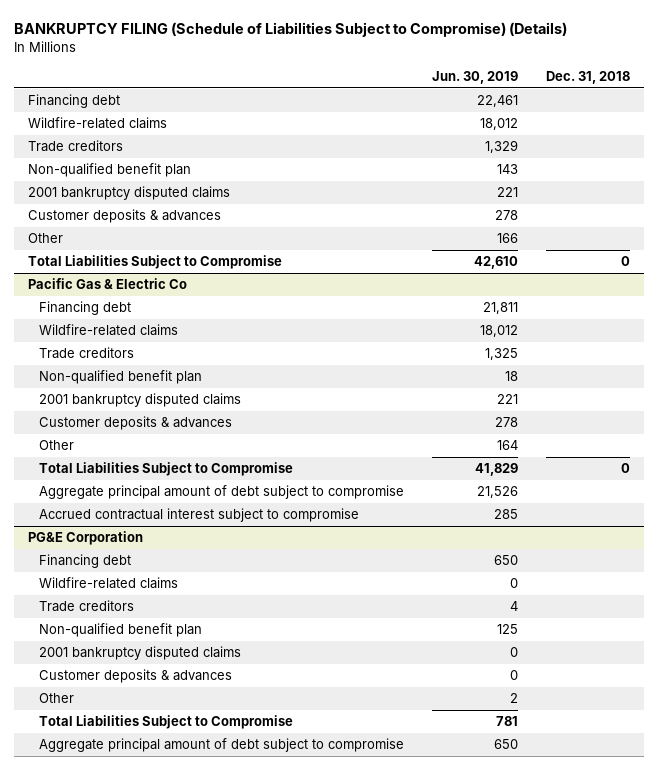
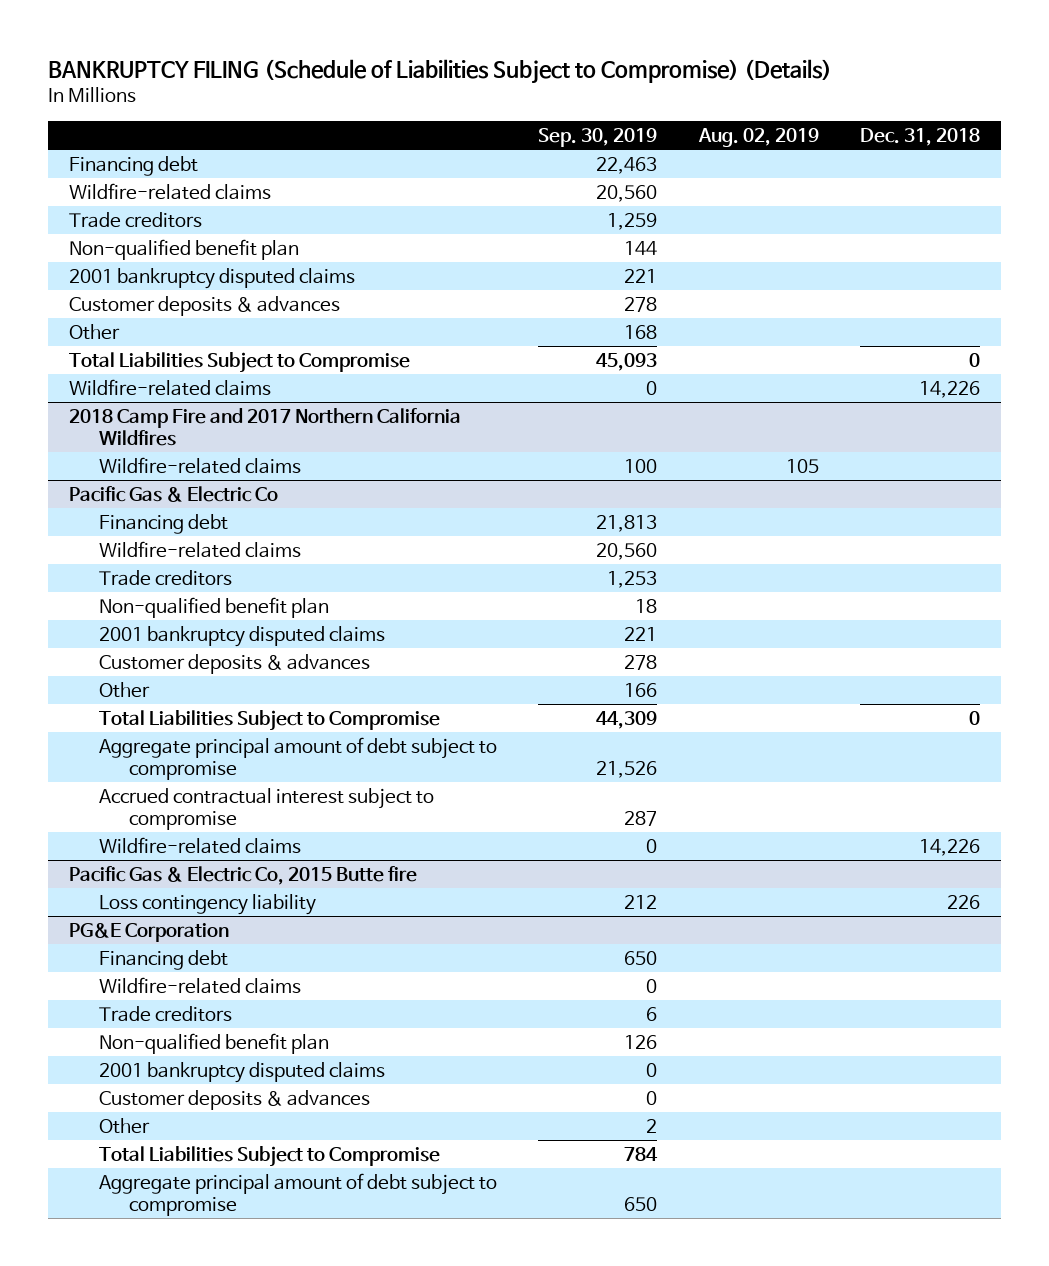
- | Jun. 30, 2019 | Dec. 31, 2018
+ | Sep. 30, 2019 | Aug. 02, 2019 | Dec. 31, 2018
+ Wildfire-related claims | 0 | | 14,226
+ 2018 Camp Fire and 2017 Northern California Wildfires
+ Wildfire-related claims | 100 | 105 |
@ Pacific Gas & Electric Co
+ Wildfire-related claims | 0 | | 14,226
+ Pacific Gas & Electric Co, 2015 Butte fire
+ Loss contingency liability | 212 | | 226

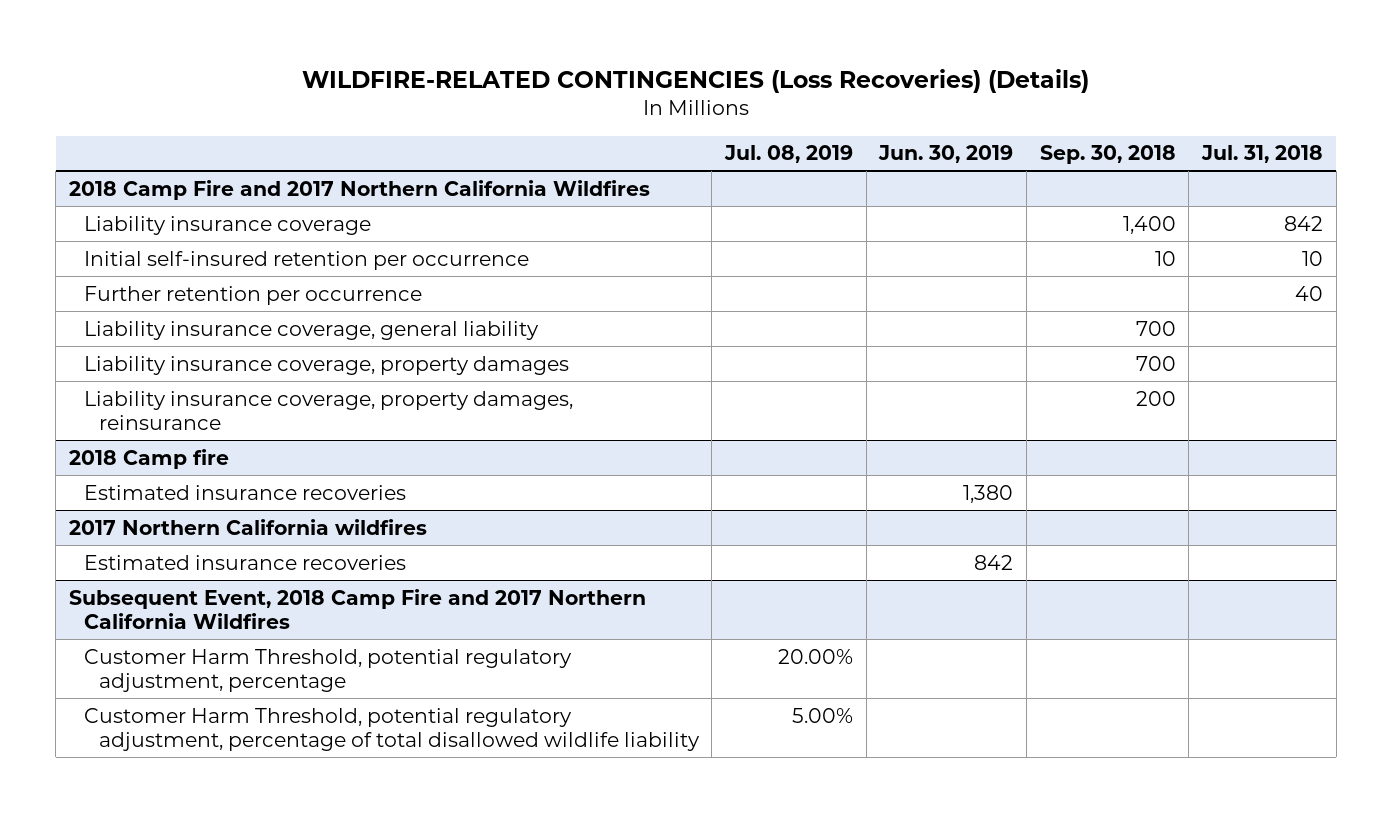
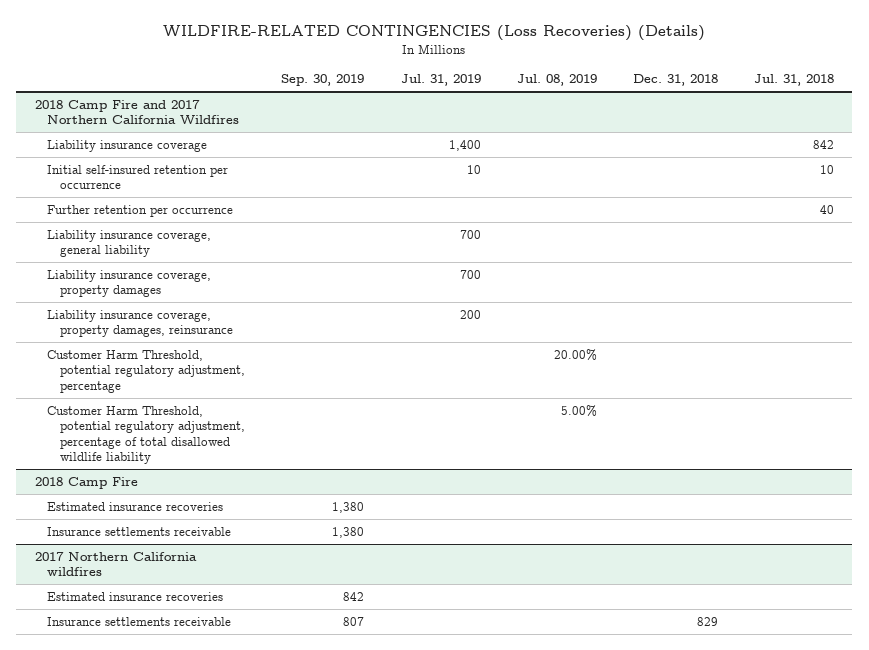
- | Jul. 08, 2019 | Jun. 30, 2019 | Sep. 30, 2018 | Jul. 31, 2018
+ | Sep. 30, 2019 | Jul. 31, 2019 | Jul. 08, 2019 | Dec. 31, 2018 | Jul. 31, 2018
- 2018 Camp fire
@ 2018 Camp Fire and 2017 Northern California Wildfires
+ Customer Harm Threshold, potential regulatory adjustment, percentage | | | 20.00% | |
+ Customer Harm Threshold, potential regulatory adjustment, percentage of total disallowed wildlife liability | | | 5.00% | |
+ 2018 Camp Fire
+ Insurance settlements receivable | 1,380 | | | |
- Subsequent Event, 2018 Camp Fire and 2017 Northern California Wildfires
- Customer Harm Threshold, potential regulatory adjustment, percentage | 20.00% | | |
- Customer Harm Threshold, potential regulatory adjustment, percentage of total disallowed wildlife liability | 5.00% | | |
@ 2017 Northern California wildfires
+ Insurance settlements receivable | 807 | | | 829 |

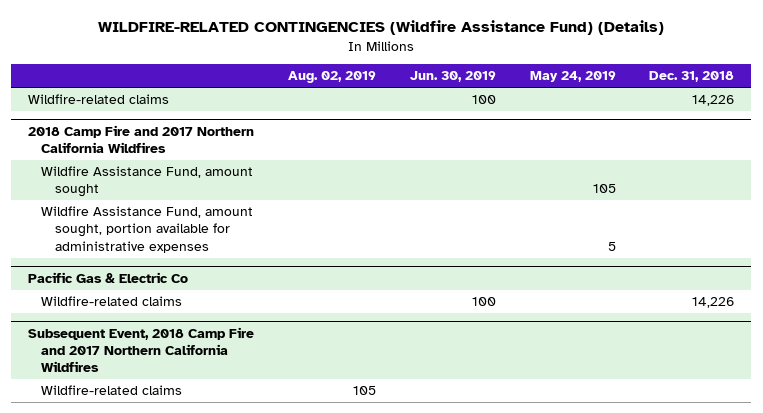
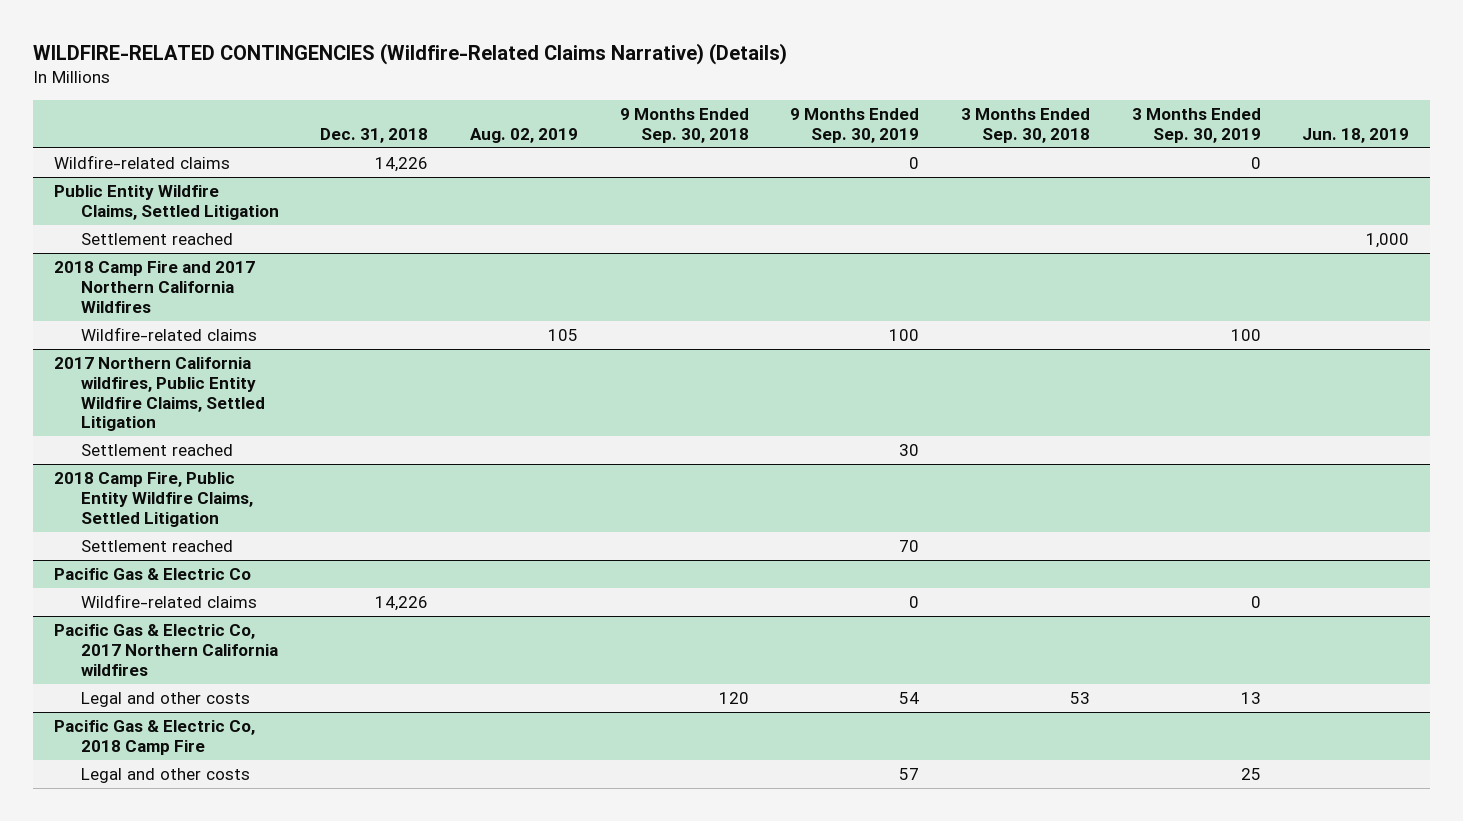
- WILDFIRE-RELATED CONTINGENCIES (Wildfire Assistance Fund) (Details)
+ WILDFIRE-RELATED CONTINGENCIES (Wildfire-Related Claims Narrative) (Details)
- | Aug. 02, 2019 | Jun. 30, 2019 | May 24, 2019 | Dec. 31, 2018
+ | Dec. 31, 2018 | Aug. 02, 2019 | 9 Months Ended Sep. 30, 2018 | 9 Months Ended Sep. 30, 2019 | 3 Months Ended Sep. 30, 2018 | 3 Months Ended Sep. 30, 2019 | Jun. 18, 2019
+ Public Entity Wildfire Claims, Settled Litigation
+ Settlement reached | | | | | | | 1,000
@ 2018 Camp Fire and 2017 Northern California Wildfires
- Wildfire Assistance Fund, amount sought | | | 105 |
- Wildfire Assistance Fund, amount sought, portion available for administrative expenses | | | 5 |
+ Wildfire-related claims | | 105 | | 100 | | 100 |
+ 2017 Northern California wildfires, Public Entity Wildfire Claims, Settled Litigation
+ Settlement reached | | | | 30 | | |
+ 2018 Camp Fire, Public Entity Wildfire Claims, Settled Litigation
+ Settlement reached | | | | 70 | | |
- Subsequent Event, 2018 Camp Fire and 2017 Northern California Wildfires
- Wildfire-related claims | 105 | | |
+ Pacific Gas & Electric Co, 2017 Northern California wildfires
+ Legal and other costs | | | 120 | 54 | 53 | 13 |
+ Pacific Gas & Electric Co, 2018 Camp Fire
+ Legal and other costs | | | | 57 | | 25 |

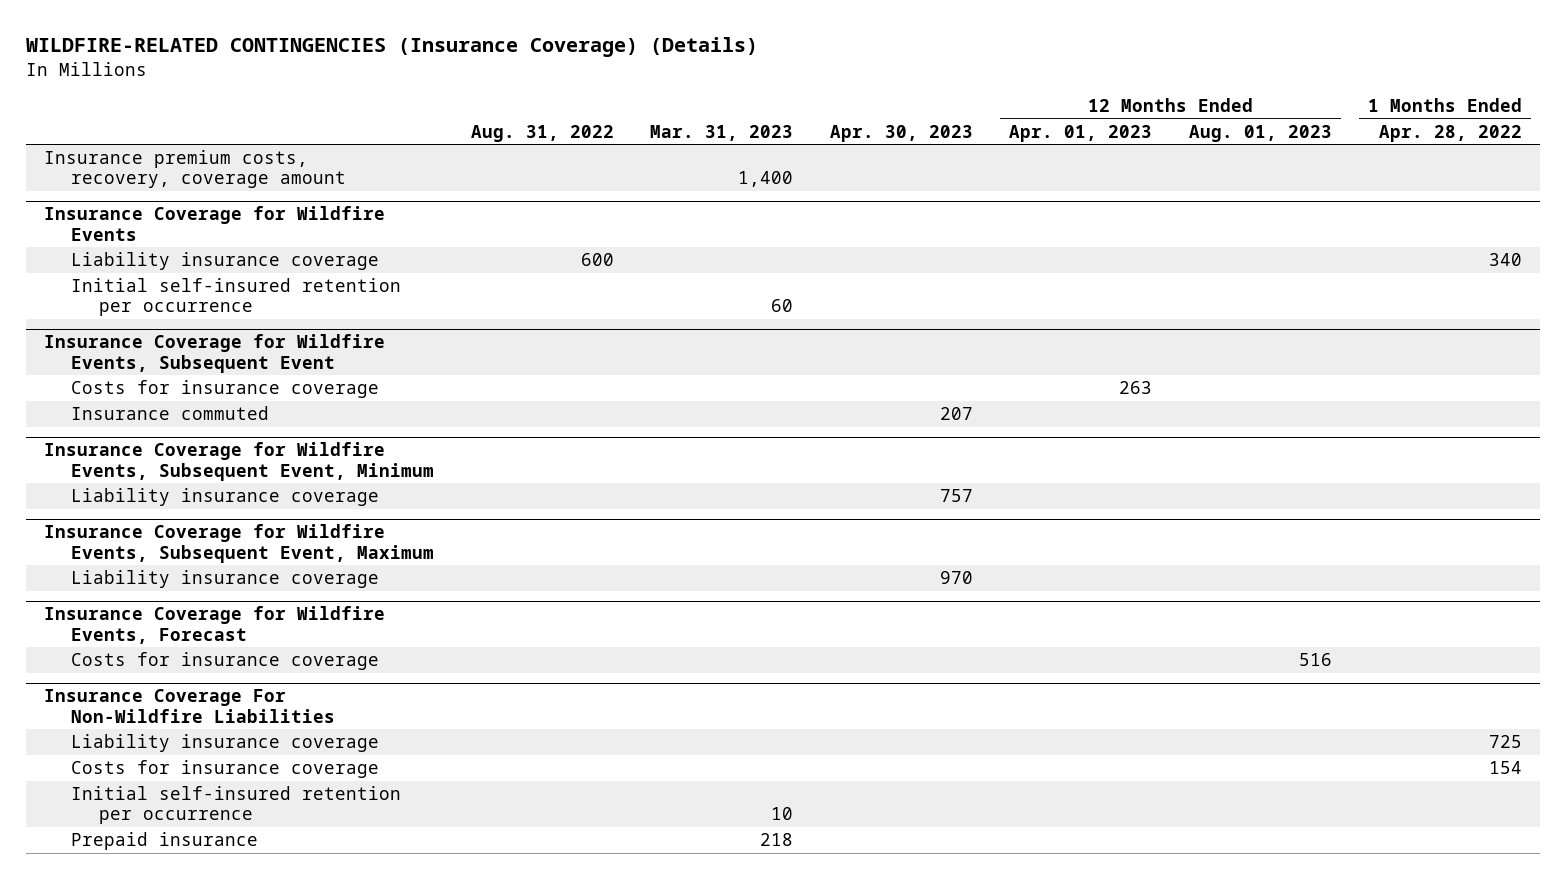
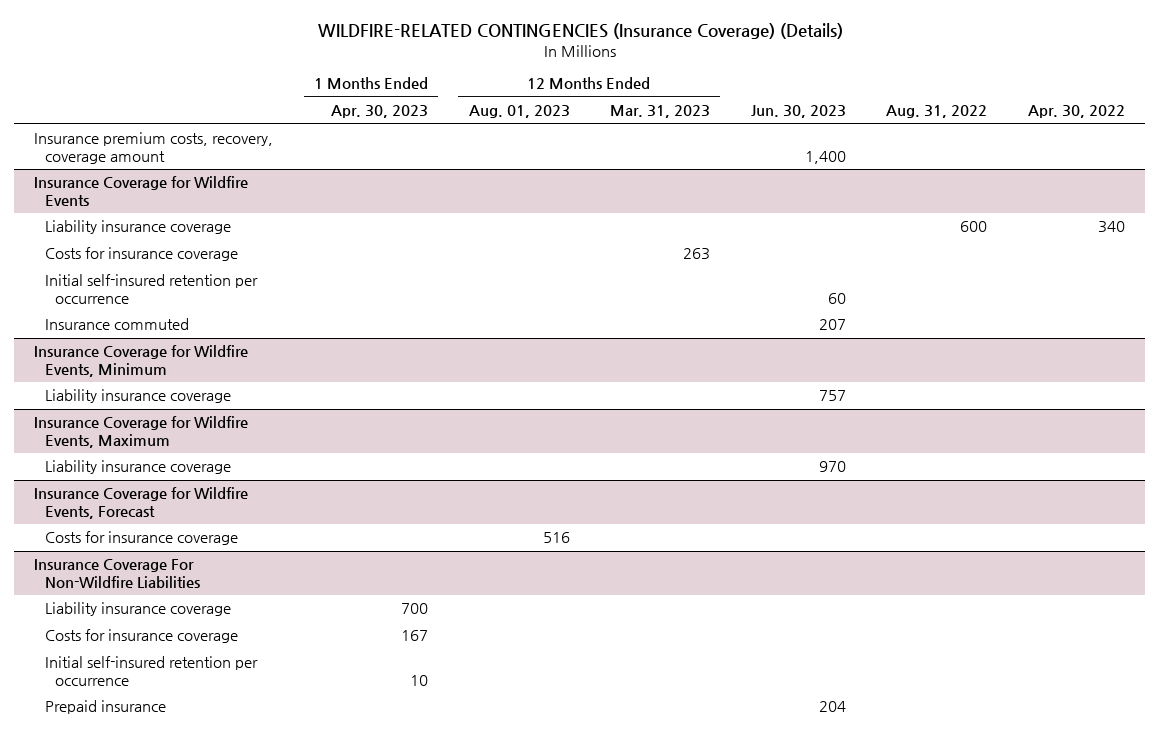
- | Aug. 31, 2022 | Mar. 31, 2023 | Apr. 30, 2023 | 12 Months Ended Apr. 01, 2023 | 12 Months Ended Aug. 01, 2023 | 1 Months Ended Apr. 28, 2022
+ | 1 Months Ended Apr. 30, 2023 | 12 Months Ended Aug. 01, 2023 | 12 Months Ended Mar. 31, 2023 | Jun. 30, 2023 | Aug. 31, 2022 | Apr. 30, 2022
@ Insurance Coverage for Wildfire Events
+ Costs for insurance coverage | | | 263 | | |
- Insurance Coverage for Wildfire Events, Subsequent Event
- Costs for insurance coverage | | | | 263 | |
- Insurance commuted | | | 207 | | |
- Insurance Coverage for Wildfire Events, Subsequent Event, Minimum
@ Insurance Coverage for Wildfire Events
+ Insurance commuted | | | | 207 | |
+ Insurance Coverage for Wildfire Events, Minimum
- Insurance Coverage for Wildfire Events, Subsequent Event, Maximum
+ Insurance Coverage for Wildfire Events, Maximum

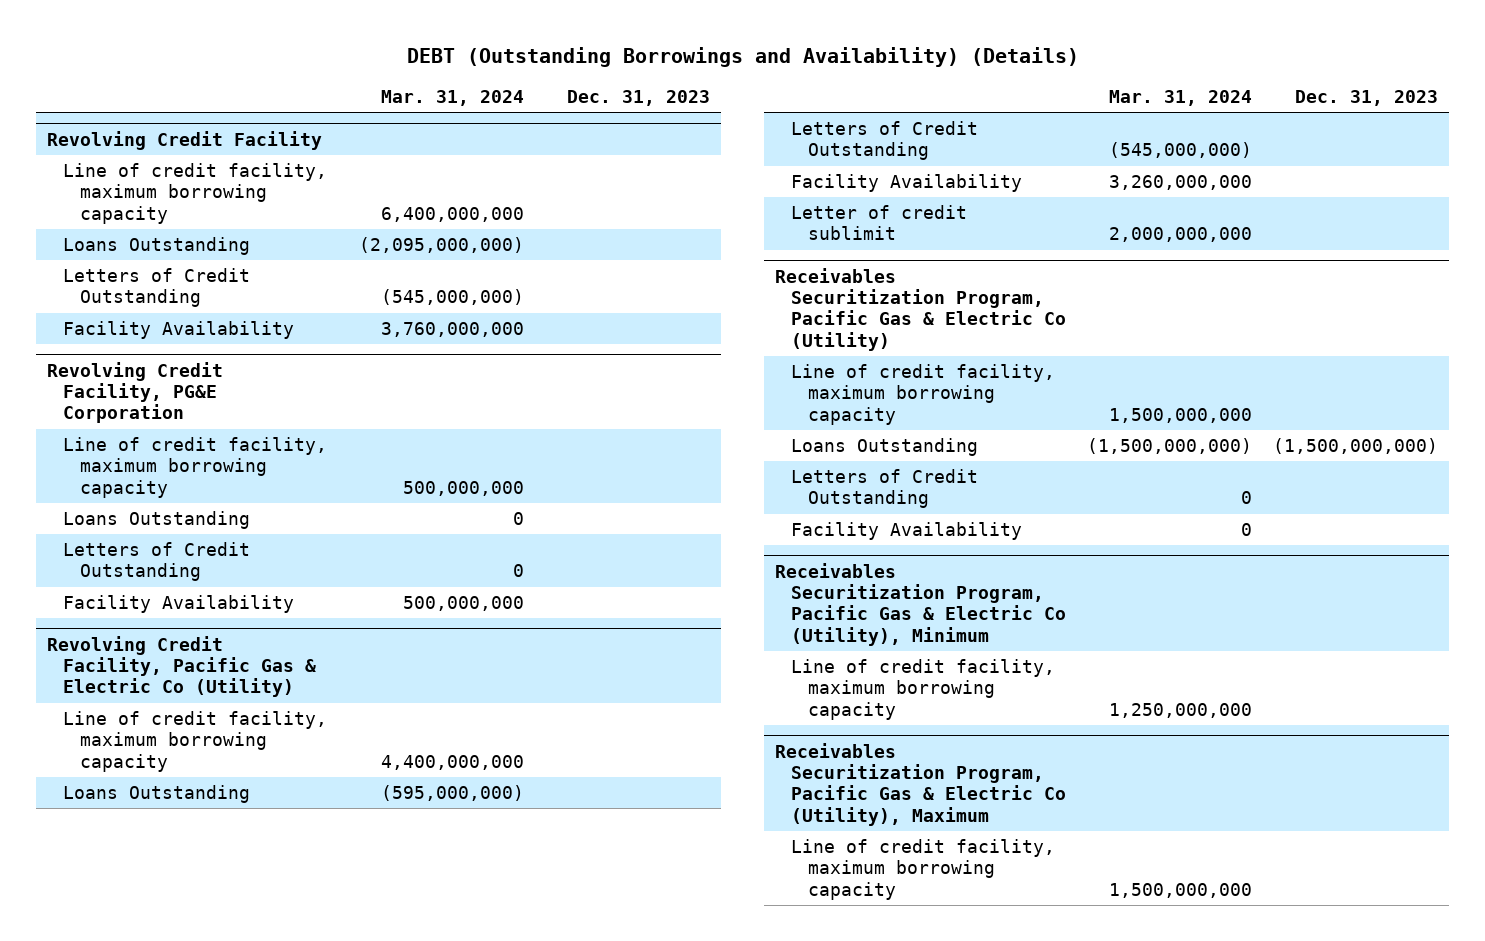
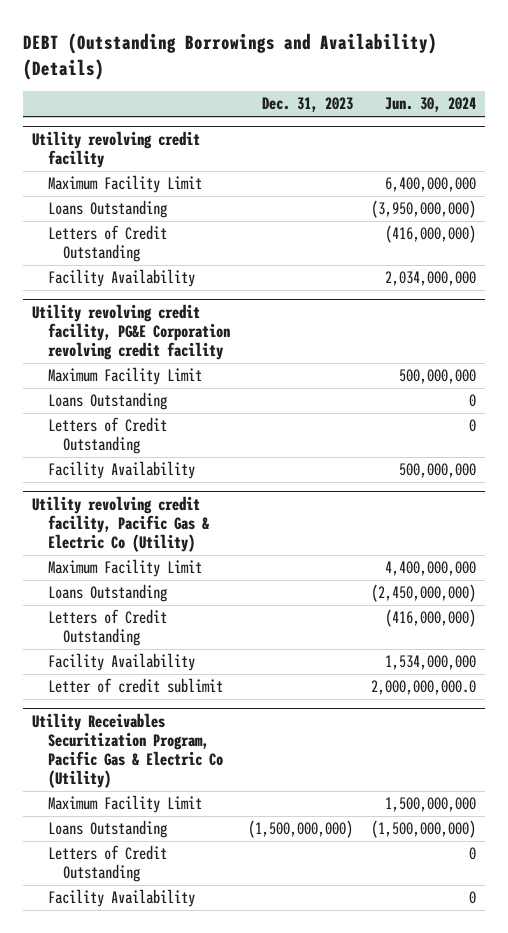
- | Mar. 31, 2024 | Dec. 31, 2023
+ | Dec. 31, 2023 | Jun. 30, 2024
- Revolving Credit Facility
- Line of credit facility, maximum borrowing capacity | 6,400,000,000 |
+ Utility revolving credit facility
+ Maximum Facility Limit | | 6,400,000,000
- Revolving Credit Facility, PG&E Corporation
- Line of credit facility, maximum borrowing capacity | 500,000,000 |
+ Utility revolving credit facility, PG&E Corporation revolving credit facility
+ Maximum Facility Limit | | 500,000,000
- Revolving Credit Facility, Pacific Gas & Electric Co (Utility)
- Line of credit facility, maximum borrowing capacity | 4,400,000,000 |
+ Utility revolving credit facility, Pacific Gas & Electric Co (Utility)
+ Maximum Facility Limit | | 4,400,000,000
- Receivables Securitization Program, Pacific Gas & Electric Co (Utility)
- Line of credit facility, maximum borrowing capacity | 1,500,000,000 |
+ Utility Receivables Securitization Program, Pacific Gas & Electric Co (Utility)
+ Maximum Facility Limit | | 1,500,000,000
- Receivables Securitization Program, Pacific Gas & Electric Co (Utility), Minimum
- Line of credit facility, maximum borrowing capacity | 1,250,000,000 |
- Receivables Securitization Program, Pacific Gas & Electric Co (Utility), Maximum
- Line of credit facility, maximum borrowing capacity | 1,500,000,000 |

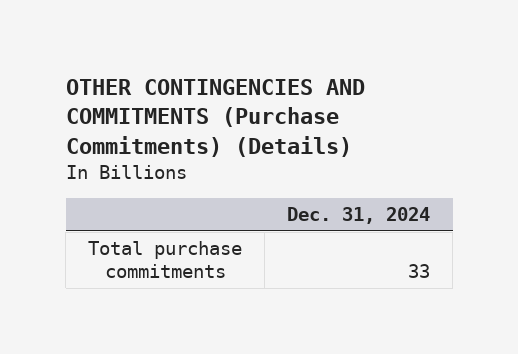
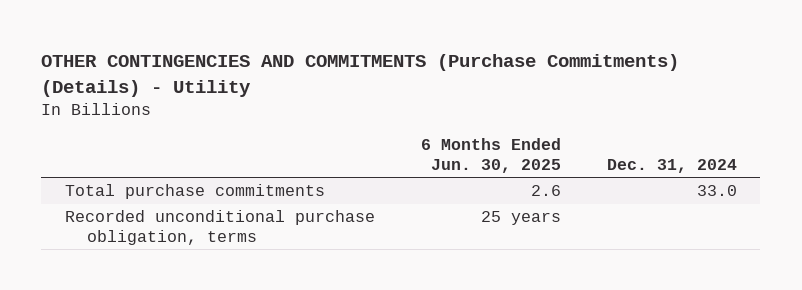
- OTHER CONTINGENCIES AND COMMITMENTS (Purchase Commitments) (Details)
+ OTHER CONTINGENCIES AND COMMITMENTS (Purchase Commitments) (Details) - Utility
- | Dec. 31, 2024
+ | 6 Months Ended Jun. 30, 2025 | Dec. 31, 2024
- Total purchase commitments | 33
+ Total purchase commitments | 2.6 | 33.0
+ Recorded unconditional purchase obligation, terms | 25 years |

